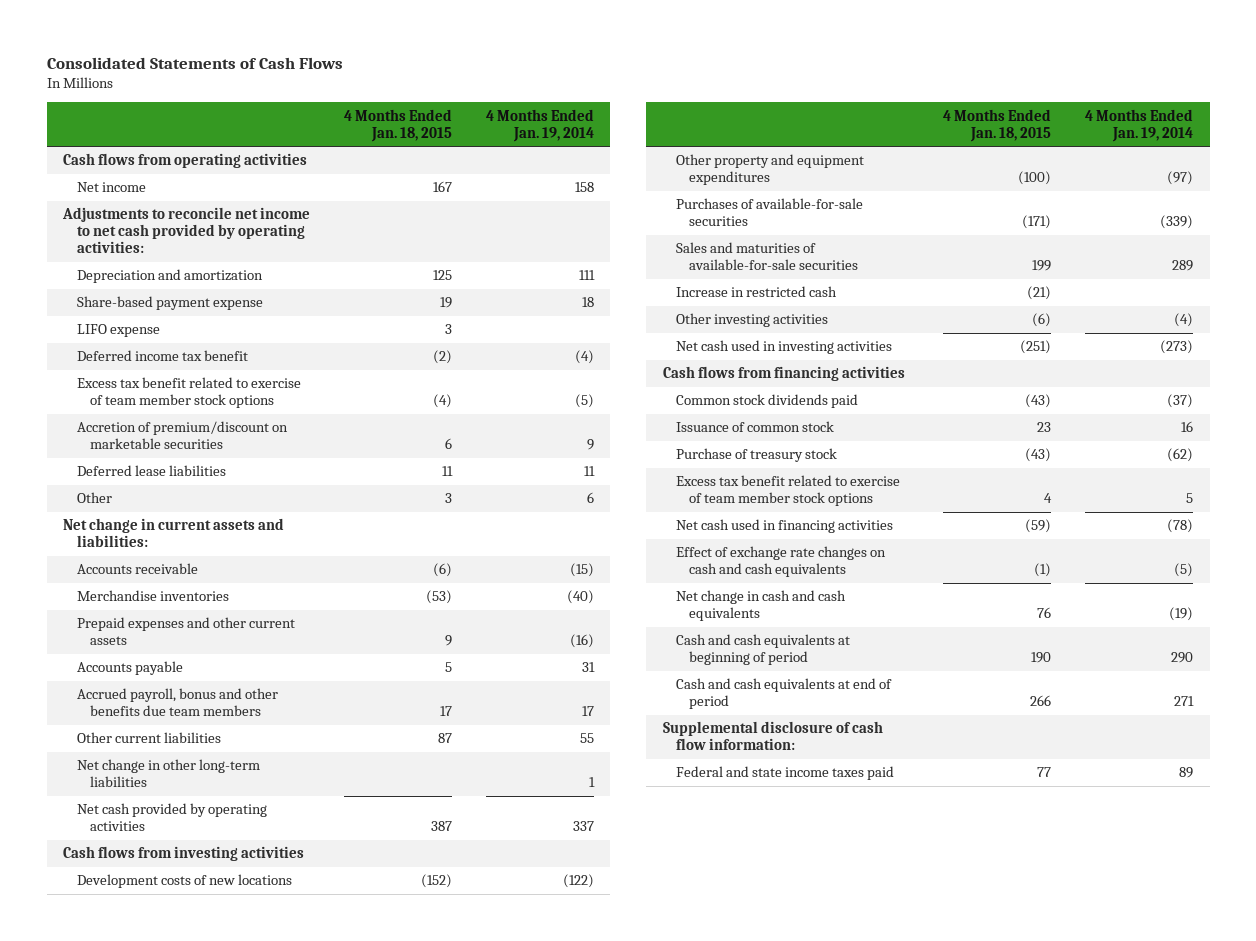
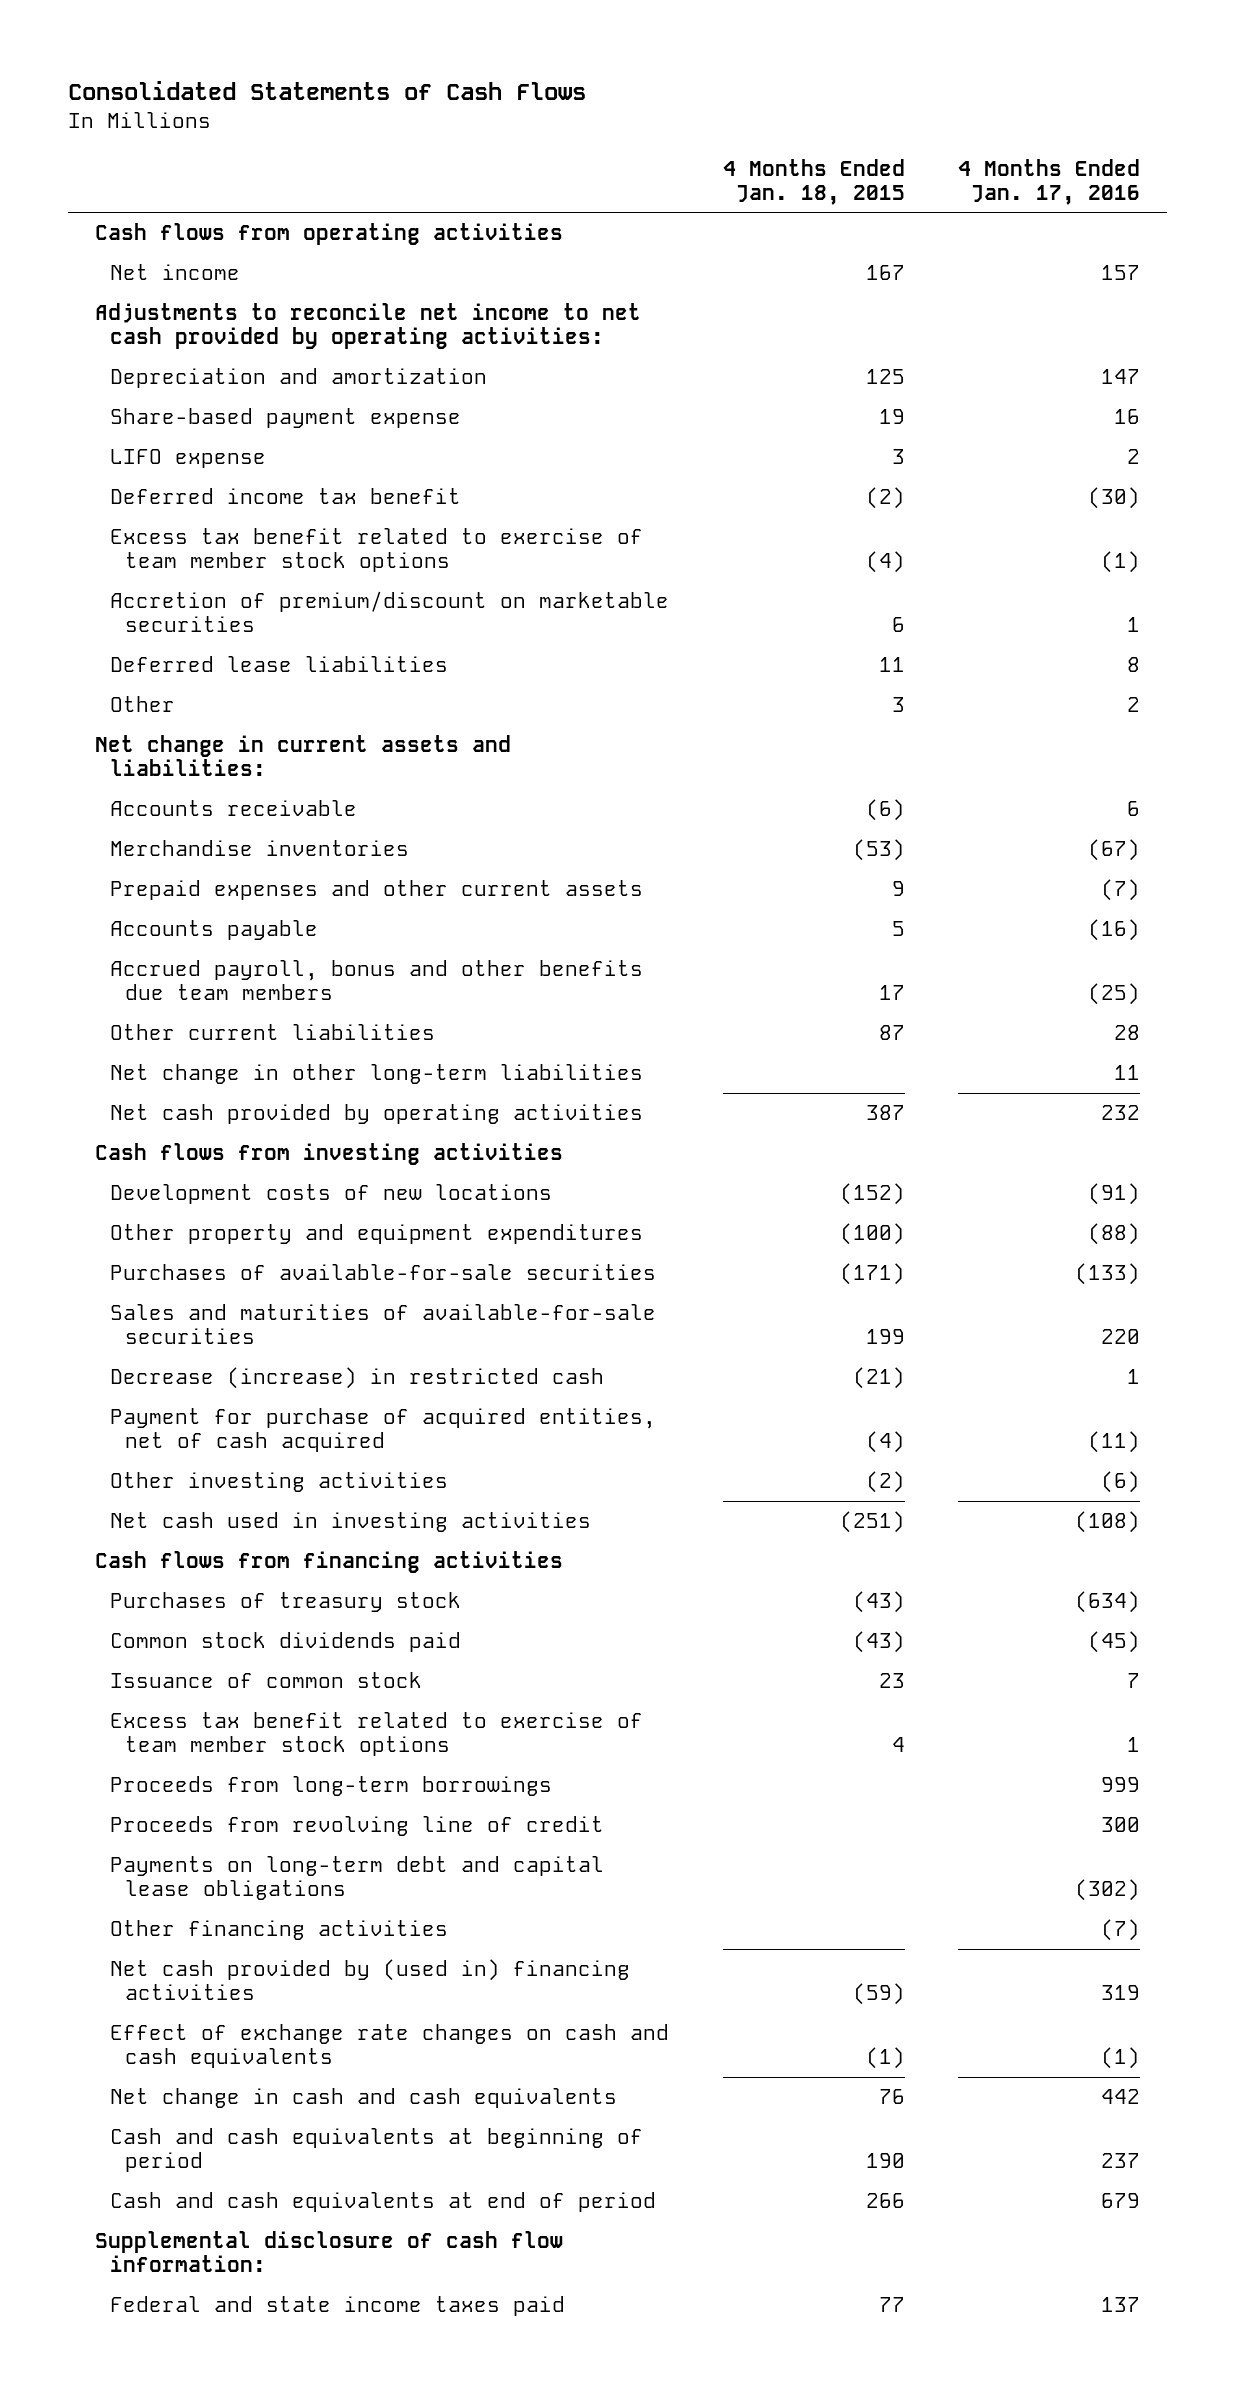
- | 4 Months Ended Jan. 18, 2015 | 4 Months Ended Jan. 19, 2014
+ | 4 Months Ended Jan. 18, 2015 | 4 Months Ended Jan. 17, 2016
- Increase in restricted cash | (21) |
- Other investing activities | (6) | (4)
+ Decrease (increase) in restricted cash | (21) | 1
+ Payment for purchase of acquired entities, net of cash acquired | (4) | (11)
+ Other investing activities | (2) | (6)
+ Purchases of treasury stock | (43) | (634)
- Purchase of treasury stock | (43) | (62)
- Net cash used in financing activities | (59) | (78)
+ Proceeds from long-term borrowings | | 999
+ Proceeds from revolving line of credit | | 300
+ Payments on long-term debt and capital lease obligations | | (302)
+ Other financing activities | | (7)
+ Net cash provided by (used in) financing activities | (59) | 319

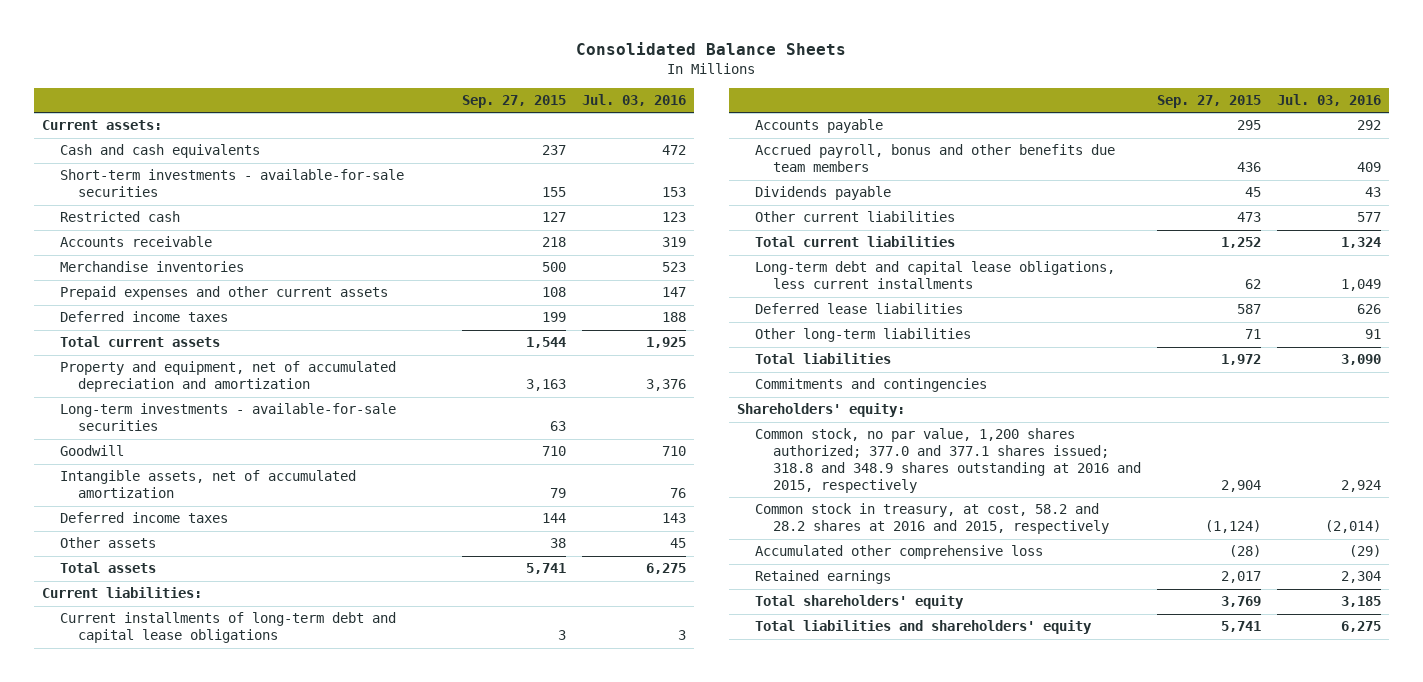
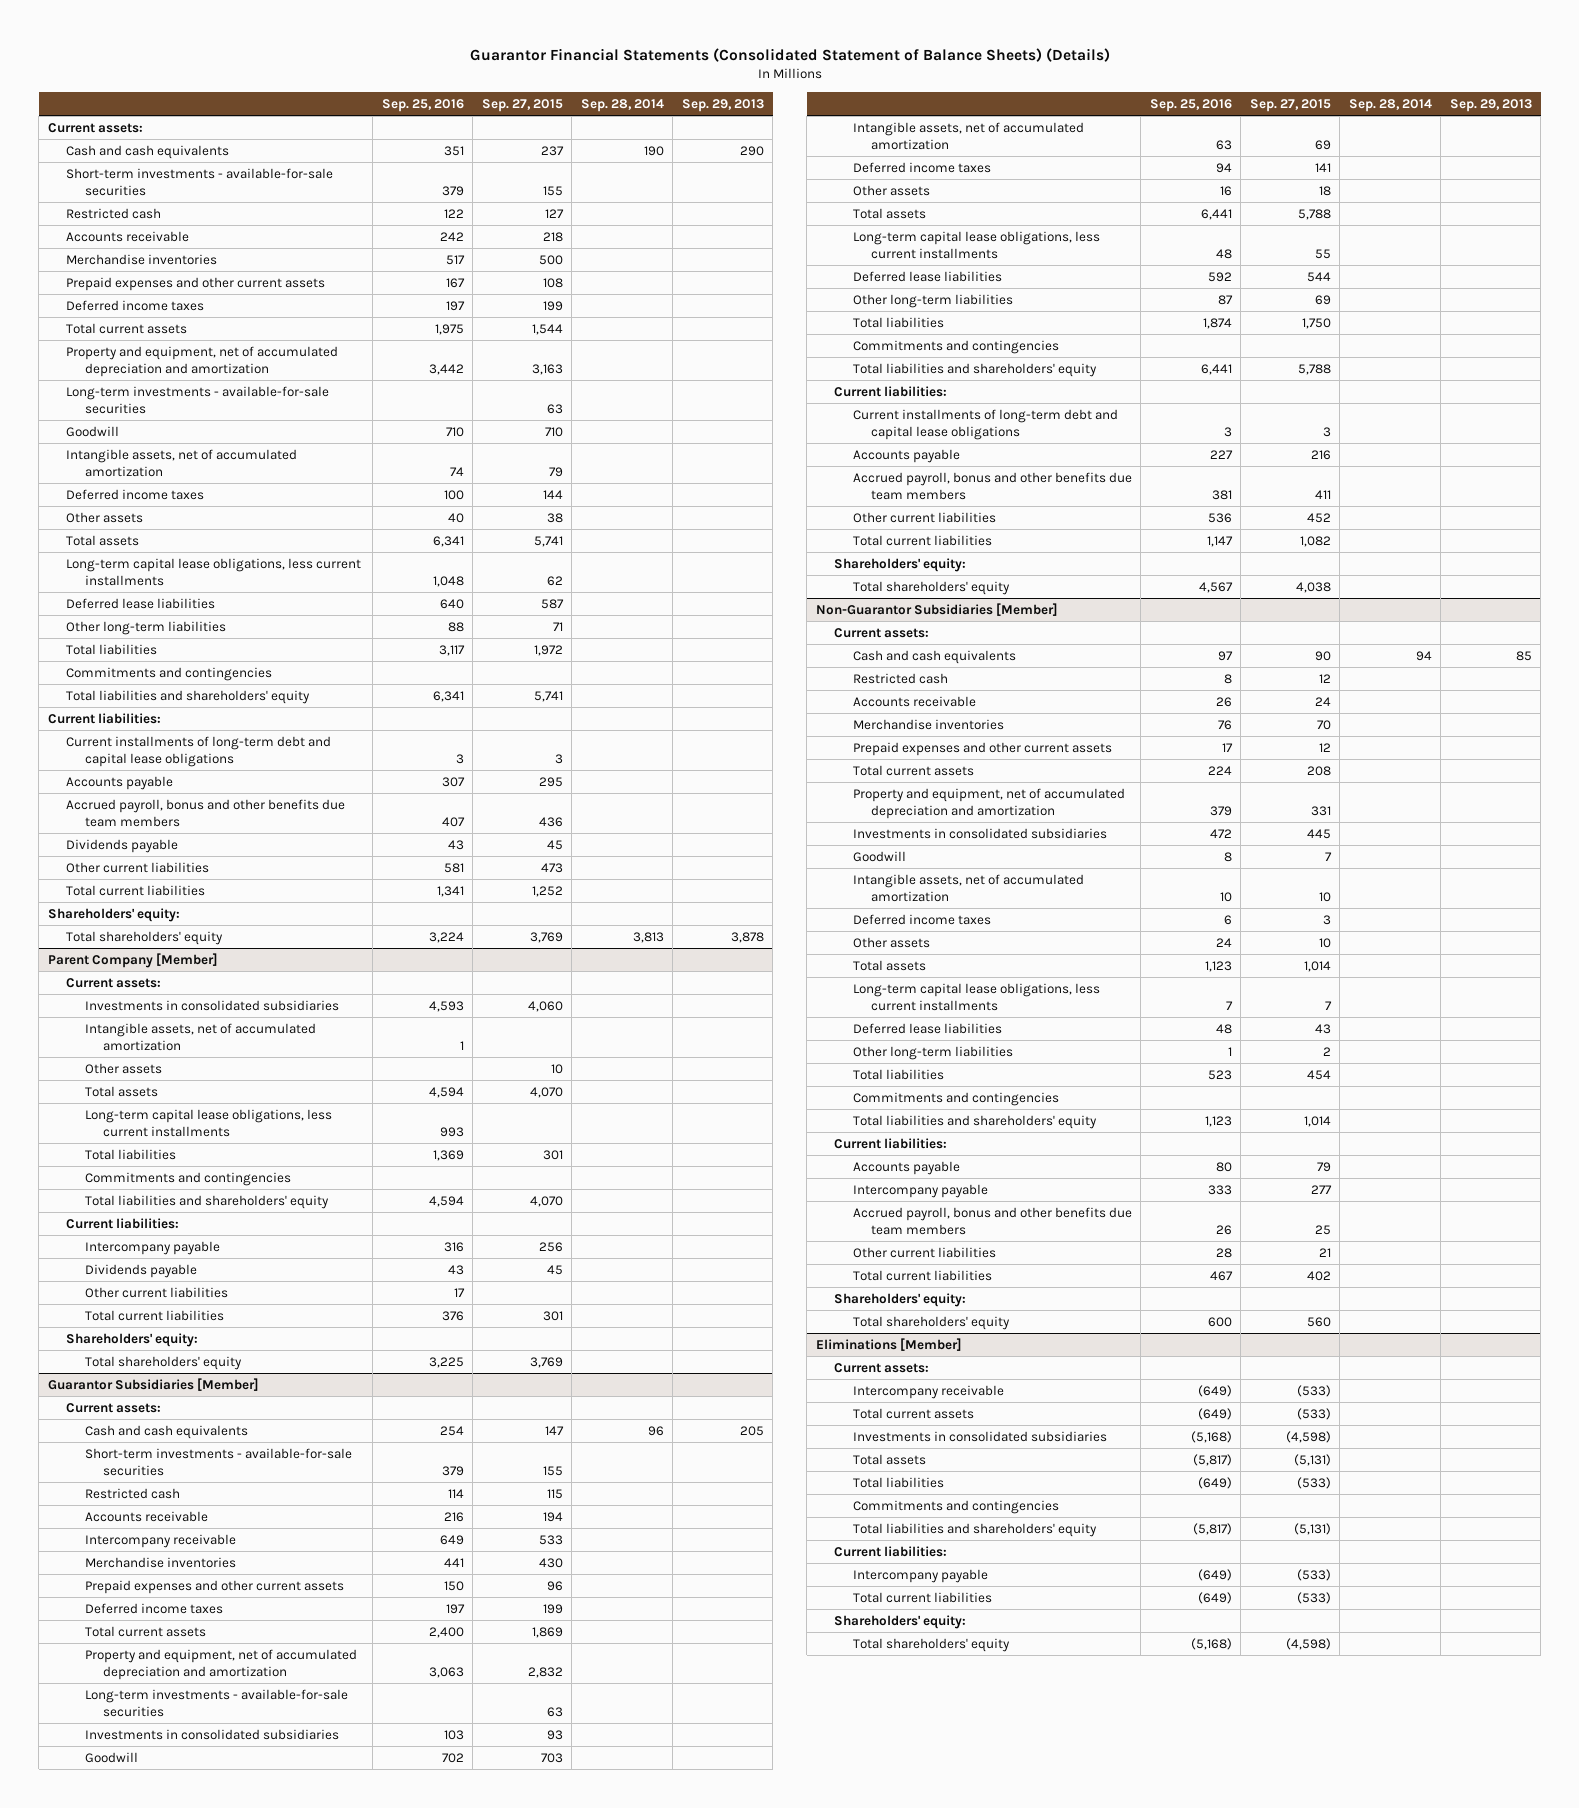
- Consolidated Balance Sheets
+ Guarantor Financial Statements (Consolidated Statement of Balance Sheets) (Details)
- | Sep. 27, 2015 | Jul. 03, 2016
+ | Sep. 25, 2016 | Sep. 27, 2015 | Sep. 28, 2014 | Sep. 29, 2013
+ Long-term capital lease obligations, less current installments | 1,048 | 62 | |
moved up: Deferred lease liabilities | 640 | 587 | |
moved up: Other long-term liabilities | 88 | 71 | |
moved up: Total liabilities | 3,117 | 1,972 | |
+ Commitments and contingencies
moved up: Total liabilities and shareholders' equity | 6,341 | 5,741 | |
- Long-term debt and capital lease obligations, less current installments | 62 | 1,049
+ Shareholders' equity:
+ Total shareholders' equity | 3,224 | 3,769 | 3,813 | 3,878
+ Parent Company [Member]
+ Current assets:
+ Investments in consolidated subsidiaries | 4,593 | 4,060 | |
+ Intangible assets, net of accumulated amortization | 1 | | |
+ Other assets | | 10 | |
+ Total assets | 4,594 | 4,070 | |
+ Long-term capital lease obligations, less current installments | 993 | | |
+ Total liabilities | 1,369 | 301 | |
+ Total liabilities and shareholders' equity | 4,594 | 4,070 | |
+ Current liabilities:
+ Intercompany payable | 316 | 256 | |
+ Dividends payable | 43 | 45 | |
+ Other current liabilities | 17 | | |
+ Total current liabilities | 376 | 301 | |
- Common stock, no par value, 1,200 shares authorized; 377.0 and 377.1 shares issued; 318.8 and 348.9 shares outstanding at 2016 and 2015, respectively | 2,904 | 2,924
- Common stock in treasury, at cost, 58.2 and 28.2 shares at 2016 and 2015, respectively | (1,124) | (2,014)
- Accumulated other comprehensive loss | (28) | (29)
- Retained earnings | 2,017 | 2,304
+ Guarantor Subsidiaries [Member]
+ Current assets:
+ Cash and cash equivalents | 254 | 147 | 96 | 205
+ Short-term investments - available-for-sale securities | 379 | 155 | |
+ Restricted cash | 114 | 115 | |
+ Accounts receivable | 216 | 194 | |
+ Intercompany receivable | 649 | 533 | |
+ Merchandise inventories | 441 | 430 | |
+ Prepaid expenses and other current assets | 150 | 96 | |
+ Deferred income taxes | 197 | 199 | |
+ Total current assets | 2,400 | 1,869 | |
+ Property and equipment, net of accumulated depreciation and amortization | 3,063 | 2,832 | |
+ Long-term investments - available-for-sale securities | | 63 | |
+ Investments in consolidated subsidiaries | 103 | 93 | |
+ Goodwill | 702 | 703 | |
+ Intangible assets, net of accumulated amortization | 63 | 69 | |
+ Deferred income taxes | 94 | 141 | |
+ Other assets | 16 | 18 | |
+ Total assets | 6,441 | 5,788 | |
+ Long-term capital lease obligations, less current installments | 48 | 55 | |
+ Deferred lease liabilities | 592 | 544 | |
+ Other long-term liabilities | 87 | 69 | |
+ Total liabilities | 1,874 | 1,750 | |
+ Commitments and contingencies
+ Total liabilities and shareholders' equity | 6,441 | 5,788 | |
+ Current liabilities:
+ Current installments of long-term debt and capital lease obligations | 3 | 3 | |
+ Accounts payable | 227 | 216 | |
+ Accrued payroll, bonus and other benefits due team members | 381 | 411 | |
+ Other current liabilities | 536 | 452 | |
+ Total current liabilities | 1,147 | 1,082 | |
+ Shareholders' equity:
+ Total shareholders' equity | 4,567 | 4,038 | |
+ Non-Guarantor Subsidiaries [Member]
+ Current assets:
+ Cash and cash equivalents | 97 | 90 | 94 | 85
+ Restricted cash | 8 | 12 | |
+ Accounts receivable | 26 | 24 | |
+ Merchandise inventories | 76 | 70 | |
+ Prepaid expenses and other current assets | 17 | 12 | |
+ Total current assets | 224 | 208 | |
+ Property and equipment, net of accumulated depreciation and amortization | 379 | 331 | |
+ Investments in consolidated subsidiaries | 472 | 445 | |
+ Goodwill | 8 | 7 | |
+ Intangible assets, net of accumulated amortization | 10 | 10 | |
+ Deferred income taxes | 6 | 3 | |
+ Other assets | 24 | 10 | |
+ Total assets | 1,123 | 1,014 | |
+ Long-term capital lease obligations, less current installments | 7 | 7 | |
+ Deferred lease liabilities | 48 | 43 | |
+ Other long-term liabilities | 1 | 2 | |
+ Total liabilities | 523 | 454 | |
+ Commitments and contingencies
+ Total liabilities and shareholders' equity | 1,123 | 1,014 | |
+ Current liabilities:
+ Accounts payable | 80 | 79 | |
+ Intercompany payable | 333 | 277 | |
+ Accrued payroll, bonus and other benefits due team members | 26 | 25 | |
+ Other current liabilities | 28 | 21 | |
+ Total current liabilities | 467 | 402 | |
+ Shareholders' equity:
+ Total shareholders' equity | 600 | 560 | |
+ Eliminations [Member]
+ Current assets:
+ Intercompany receivable | (649) | (533) | |
+ Total current assets | (649) | (533) | |
+ Investments in consolidated subsidiaries | (5,168) | (4,598) | |
+ Total assets | (5,817) | (5,131) | |
+ Total liabilities | (649) | (533) | |
+ Commitments and contingencies
+ Total liabilities and shareholders' equity | (5,817) | (5,131) | |
+ Current liabilities:
+ Intercompany payable | (649) | (533) | |
+ Total current liabilities | (649) | (533) | |
+ Shareholders' equity:
+ Total shareholders' equity | (5,168) | (4,598) | |

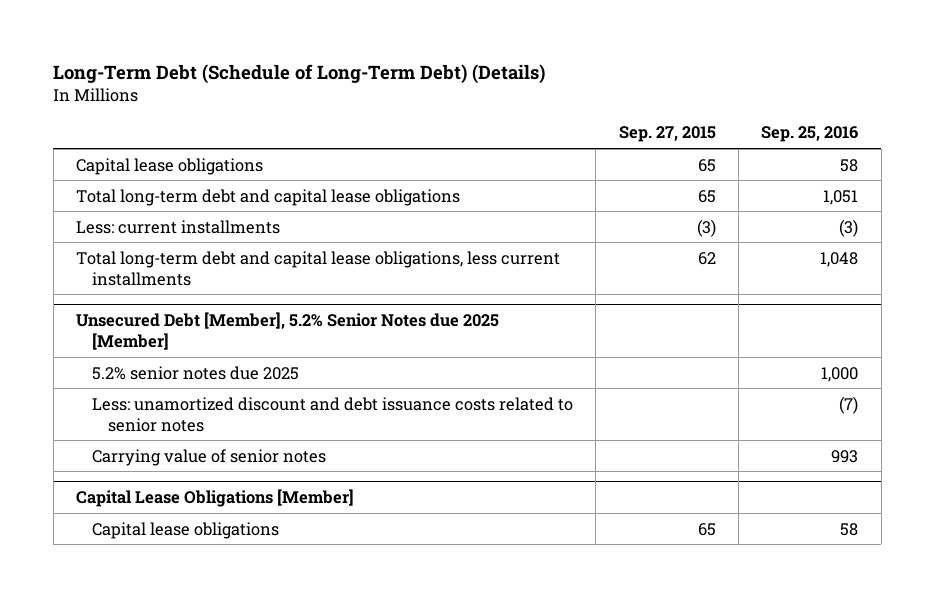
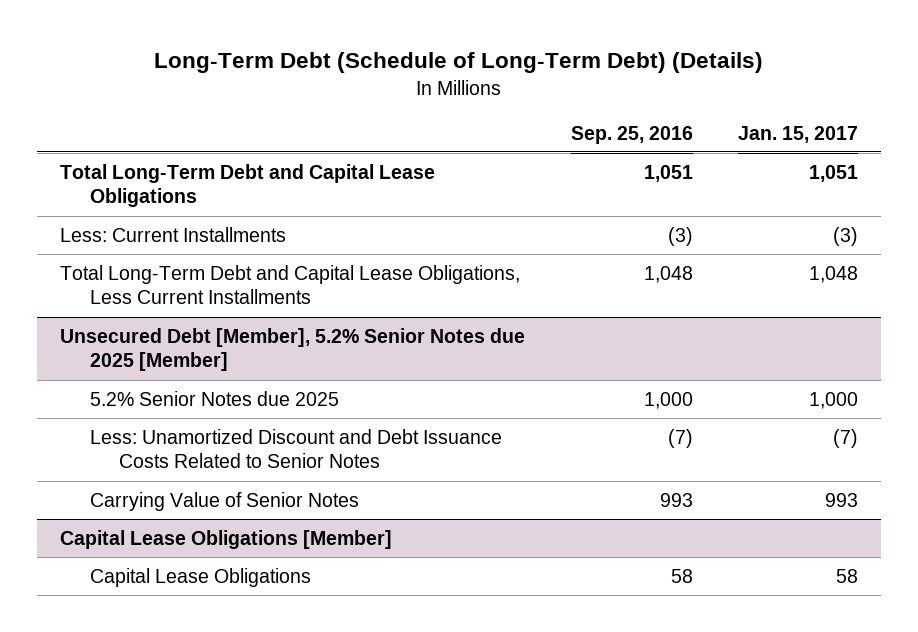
- | Sep. 27, 2015 | Sep. 25, 2016
+ | Sep. 25, 2016 | Jan. 15, 2017
- Capital lease obligations | 65 | 58
- Total long-term debt and capital lease obligations | 65 | 1,051
- Less: current installments | (3) | (3)
- Total long-term debt and capital lease obligations, less current installments | 62 | 1,048
+ Total Long-Term Debt and Capital Lease Obligations | 1,051 | 1,051
+ Less: Current Installments | (3) | (3)
+ Total Long-Term Debt and Capital Lease Obligations, Less Current Installments | 1,048 | 1,048
@ Unsecured Debt [Member], 5.2% Senior Notes due 2025 [Member]
- 5.2% senior notes due 2025 | | 1,000
- Less: unamortized discount and debt issuance costs related to senior notes | | (7)
- Carrying value of senior notes | | 993
+ 5.2% Senior Notes due 2025 | 1,000 | 1,000
+ Less: Unamortized Discount and Debt Issuance Costs Related to Senior Notes | (7) | (7)
+ Carrying Value of Senior Notes | 993 | 993
@ Capital Lease Obligations [Member]
- Capital lease obligations | 65 | 58
+ Capital Lease Obligations | 58 | 58

